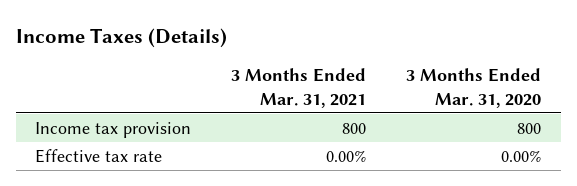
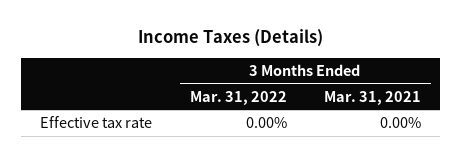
- | 3 Months Ended Mar. 31, 2021 | 3 Months Ended Mar. 31, 2020
+ | 3 Months Ended Mar. 31, 2022 | 3 Months Ended Mar. 31, 2021
- Income tax provision | 800 | 800

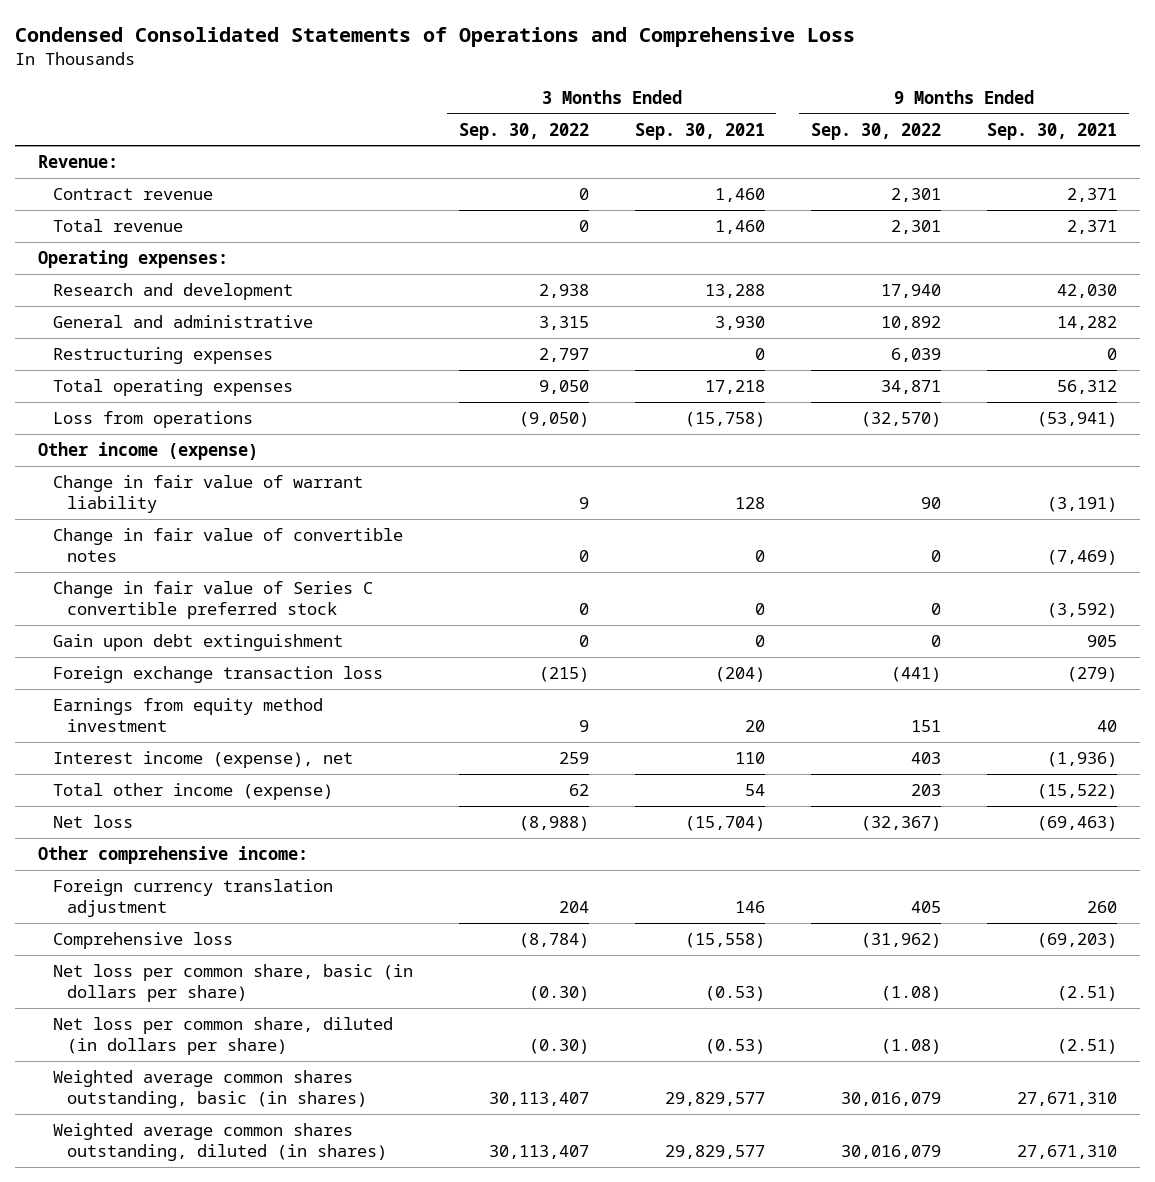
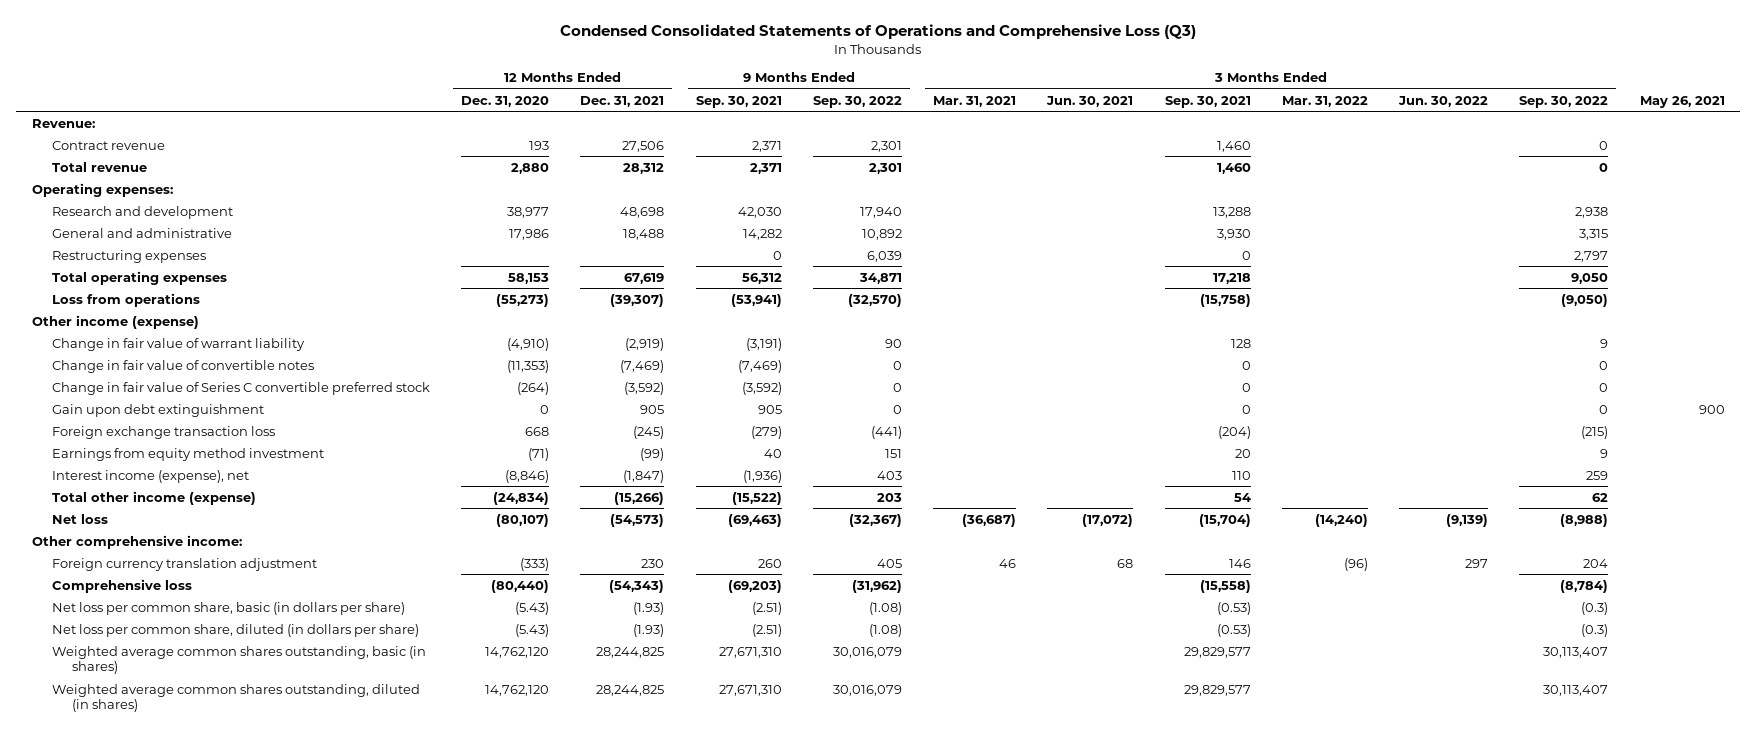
- Condensed Consolidated Statements of Operations and Comprehensive Loss
+ Condensed Consolidated Statements of Operations and Comprehensive Loss (Q3)
- | 3 Months Ended Sep. 30, 2022 | 3 Months Ended Sep. 30, 2021 | 9 Months Ended Sep. 30, 2022 | 9 Months Ended Sep. 30, 2021
+ | 12 Months Ended Dec. 31, 2020 | 12 Months Ended Dec. 31, 2021 | 9 Months Ended Sep. 30, 2021 | 9 Months Ended Sep. 30, 2022 | 3 Months Ended Mar. 31, 2021 | 3 Months Ended Jun. 30, 2021 | 3 Months Ended Sep. 30, 2021 | 3 Months Ended Mar. 31, 2022 | 3 Months Ended Jun. 30, 2022 | 3 Months Ended Sep. 30, 2022 | May 26, 2021
- Net loss per common share, basic (in dollars per share) | (0.30) | (0.53) | (1.08) | (2.51)
- Net loss per common share, diluted (in dollars per share) | (0.30) | (0.53) | (1.08) | (2.51)
+ Net loss per common share, basic (in dollars per share) | (5.43) | (1.93) | (2.51) | (1.08) | | | (0.53) | | | (0.3) |
+ Net loss per common share, diluted (in dollars per share) | (5.43) | (1.93) | (2.51) | (1.08) | | | (0.53) | | | (0.3) |

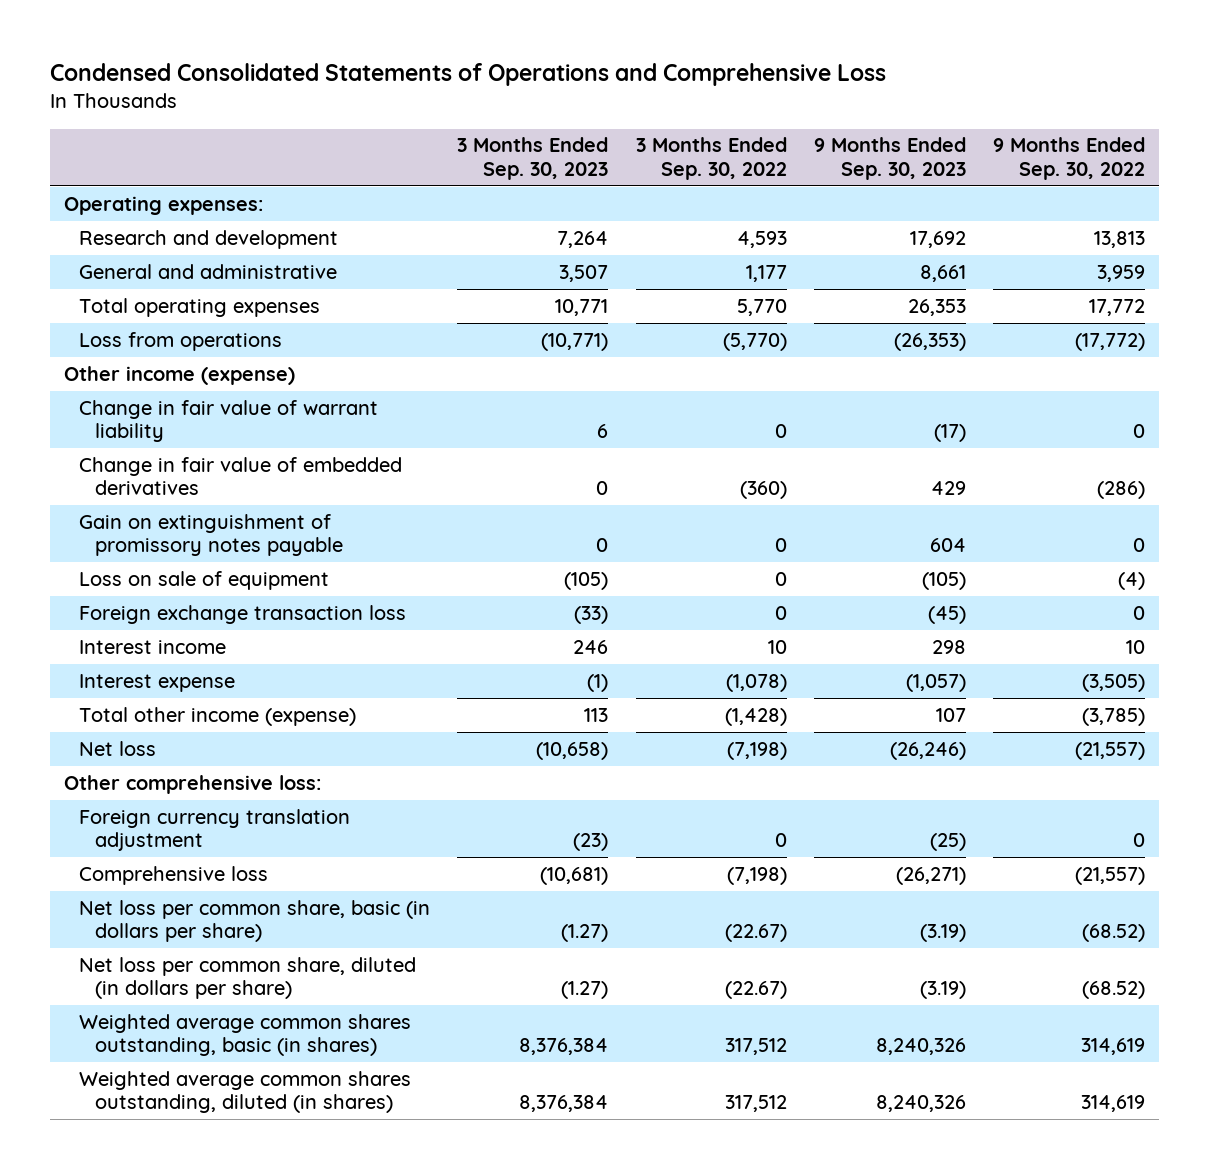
- Condensed Consolidated Statements of Operations and Comprehensive Loss (Q3)
+ Condensed Consolidated Statements of Operations and Comprehensive Loss
- | 12 Months Ended Dec. 31, 2020 | 12 Months Ended Dec. 31, 2021 | 9 Months Ended Sep. 30, 2021 | 9 Months Ended Sep. 30, 2022 | 3 Months Ended Mar. 31, 2021 | 3 Months Ended Jun. 30, 2021 | 3 Months Ended Sep. 30, 2021 | 3 Months Ended Mar. 31, 2022 | 3 Months Ended Jun. 30, 2022 | 3 Months Ended Sep. 30, 2022 | May 26, 2021
+ | 3 Months Ended Sep. 30, 2023 | 3 Months Ended Sep. 30, 2022 | 9 Months Ended Sep. 30, 2023 | 9 Months Ended Sep. 30, 2022
- Revenue:
- Contract revenue | 193 | 27,506 | 2,371 | 2,301 | | | 1,460 | | | 0 |
- Total revenue | 2,880 | 28,312 | 2,371 | 2,301 | | | 1,460 | | | 0 |
- Research and development | 38,977 | 48,698 | 42,030 | 17,940 | | | 13,288 | | | 2,938 |
- General and administrative | 17,986 | 18,488 | 14,282 | 10,892 | | | 3,930 | | | 3,315 |
- Restructuring expenses | | | 0 | 6,039 | | | 0 | | | 2,797 |
- Total operating expenses | 58,153 | 67,619 | 56,312 | 34,871 | | | 17,218 | | | 9,050 |
- Loss from operations | (55,273) | (39,307) | (53,941) | (32,570) | | | (15,758) | | | (9,050) |
+ Research and development | 7,264 | 4,593 | 17,692 | 13,813
+ General and administrative | 3,507 | 1,177 | 8,661 | 3,959
+ Total operating expenses | 10,771 | 5,770 | 26,353 | 17,772
+ Loss from operations | (10,771) | (5,770) | (26,353) | (17,772)
- Change in fair value of warrant liability | (4,910) | (2,919) | (3,191) | 90 | | | 128 | | | 9 |
- Change in fair value of convertible notes | (11,353) | (7,469) | (7,469) | 0 | | | 0 | | | 0 |
- Change in fair value of Series C convertible preferred stock | (264) | (3,592) | (3,592) | 0 | | | 0 | | | 0 |
- Gain upon debt extinguishment | 0 | 905 | 905 | 0 | | | 0 | | | 0 | 900
- Foreign exchange transaction loss | 668 | (245) | (279) | (441) | | | (204) | | | (215) |
- Earnings from equity method investment | (71) | (99) | 40 | 151 | | | 20 | | | 9 |
- Interest income (expense), net | (8,846) | (1,847) | (1,936) | 403 | | | 110 | | | 259 |
- Total other income (expense) | (24,834) | (15,266) | (15,522) | 203 | | | 54 | | | 62 |
- Net loss | (80,107) | (54,573) | (69,463) | (32,367) | (36,687) | (17,072) | (15,704) | (14,240) | (9,139) | (8,988) |
- Other comprehensive income:
- Foreign currency translation adjustment | (333) | 230 | 260 | 405 | 46 | 68 | 146 | (96) | 297 | 204 |
- Comprehensive loss | (80,440) | (54,343) | (69,203) | (31,962) | | | (15,558) | | | (8,784) |
- Net loss per common share, basic (in dollars per share) | (5.43) | (1.93) | (2.51) | (1.08) | | | (0.53) | | | (0.3) |
- Net loss per common share, diluted (in dollars per share) | (5.43) | (1.93) | (2.51) | (1.08) | | | (0.53) | | | (0.3) |
- Weighted average common shares outstanding, basic (in shares) | 14,762,120 | 28,244,825 | 27,671,310 | 30,016,079 | | | 29,829,577 | | | 30,113,407 |
- Weighted average common shares outstanding, diluted (in shares) | 14,762,120 | 28,244,825 | 27,671,310 | 30,016,079 | | | 29,829,577 | | | 30,113,407 |
+ Change in fair value of warrant liability | 6 | 0 | (17) | 0
+ Change in fair value of embedded derivatives | 0 | (360) | 429 | (286)
+ Gain on extinguishment of promissory notes payable | 0 | 0 | 604 | 0
+ Loss on sale of equipment | (105) | 0 | (105) | (4)
+ Foreign exchange transaction loss | (33) | 0 | (45) | 0
+ Interest income | 246 | 10 | 298 | 10
+ Interest expense | (1) | (1,078) | (1,057) | (3,505)
+ Total other income (expense) | 113 | (1,428) | 107 | (3,785)
+ Net loss | (10,658) | (7,198) | (26,246) | (21,557)
+ Other comprehensive loss:
+ Foreign currency translation adjustment | (23) | 0 | (25) | 0
+ Comprehensive loss | (10,681) | (7,198) | (26,271) | (21,557)
+ Net loss per common share, basic (in dollars per share) | (1.27) | (22.67) | (3.19) | (68.52)
+ Net loss per common share, diluted (in dollars per share) | (1.27) | (22.67) | (3.19) | (68.52)
+ Weighted average common shares outstanding, basic (in shares) | 8,376,384 | 317,512 | 8,240,326 | 314,619
+ Weighted average common shares outstanding, diluted (in shares) | 8,376,384 | 317,512 | 8,240,326 | 314,619

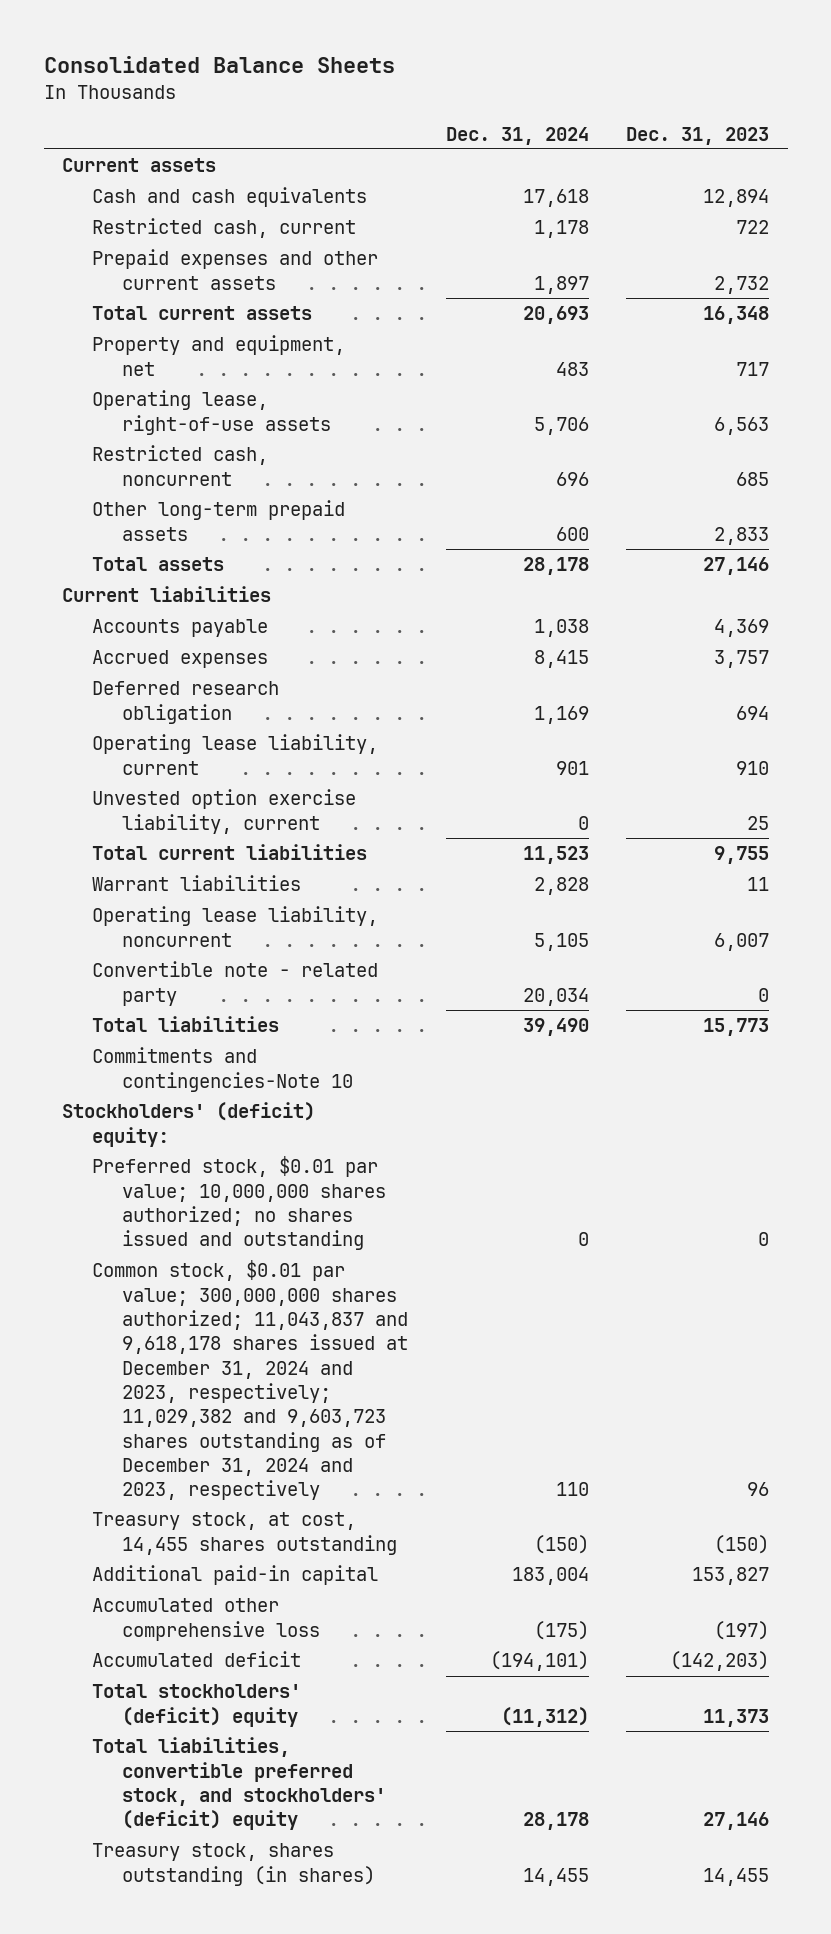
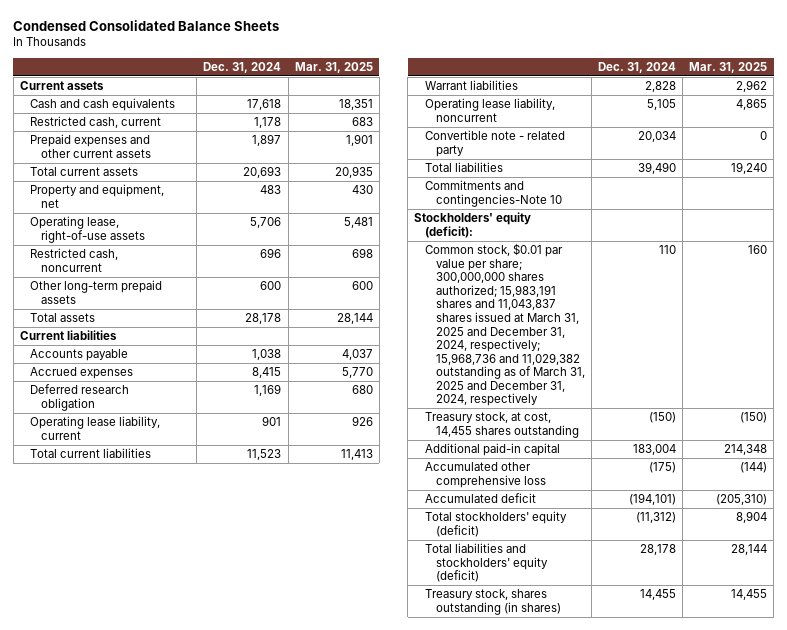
- Consolidated Balance Sheets
+ Condensed Consolidated Balance Sheets
- | Dec. 31, 2024 | Dec. 31, 2023
+ | Dec. 31, 2024 | Mar. 31, 2025
- Unvested option exercise liability, current | 0 | 25
- Stockholders' (deficit) equity:
- Preferred stock, $0.01 par value; 10,000,000 shares authorized; no shares issued and outstanding | 0 | 0
- Common stock, $0.01 par value; 300,000,000 shares authorized; 11,043,837 and 9,618,178 shares issued at December 31, 2024 and 2023, respectively; 11,029,382 and 9,603,723 shares outstanding as of December 31, 2024 and 2023, respectively | 110 | 96
+ Stockholders' equity (deficit):
+ Common stock, $0.01 par value per share; 300,000,000 shares authorized; 15,983,191 shares and 11,043,837 shares issued at March 31, 2025 and December 31, 2024, respectively; 15,968,736 and 11,029,382 outstanding as of March 31, 2025 and December 31, 2024, respectively | 110 | 160
- Total stockholders' (deficit) equity | (11,312) | 11,373
- Total liabilities, convertible preferred stock, and stockholders' (deficit) equity | 28,178 | 27,146
+ Total stockholders' equity (deficit) | (11,312) | 8,904
+ Total liabilities and stockholders' equity (deficit) | 28,178 | 28,144

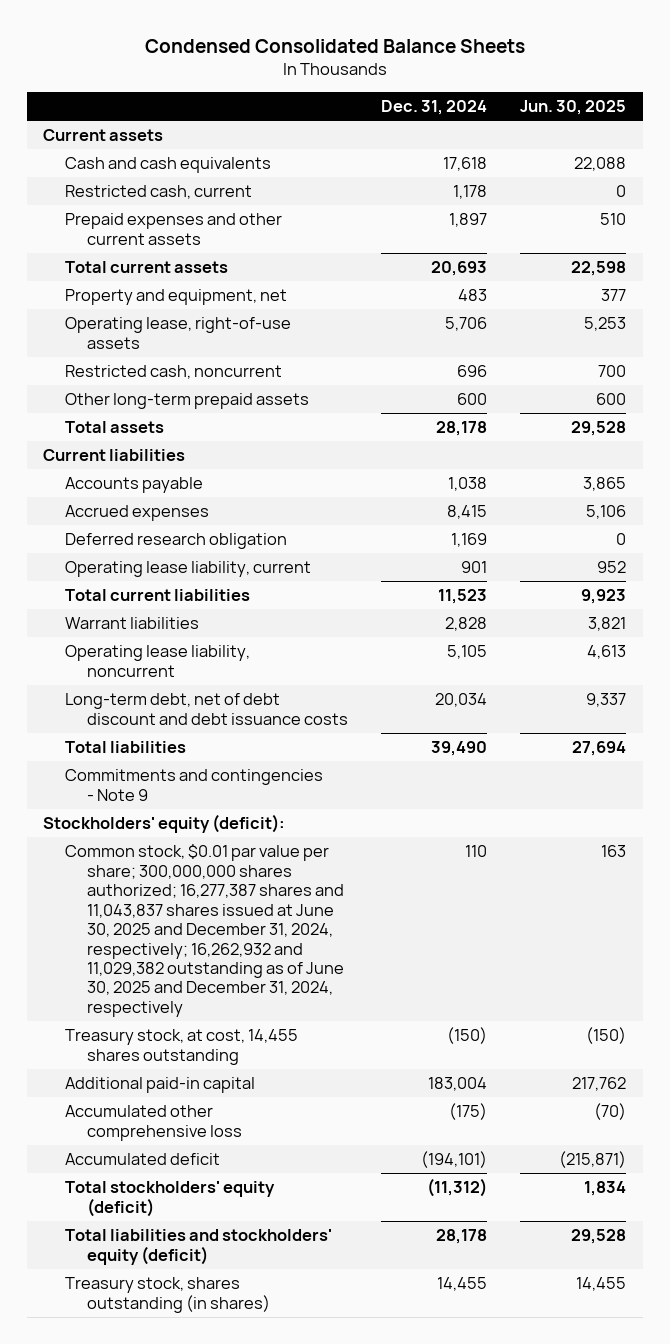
- | Dec. 31, 2024 | Mar. 31, 2025
+ | Dec. 31, 2024 | Jun. 30, 2025
- Convertible note - related party | 20,034 | 0
+ Long-term debt, net of debt discount and debt issuance costs | 20,034 | 9,337
- Commitments and contingencies-Note 10
+ Commitments and contingencies - Note 9
- Common stock, $0.01 par value per share; 300,000,000 shares authorized; 15,983,191 shares and 11,043,837 shares issued at March 31, 2025 and December 31, 2024, respectively; 15,968,736 and 11,029,382 outstanding as of March 31, 2025 and December 31, 2024, respectively | 110 | 160
+ Common stock, $0.01 par value per share; 300,000,000 shares authorized; 16,277,387 shares and 11,043,837 shares issued at June 30, 2025 and December 31, 2024, respectively; 16,262,932 and 11,029,382 outstanding as of June 30, 2025 and December 31, 2024, respectively | 110 | 163

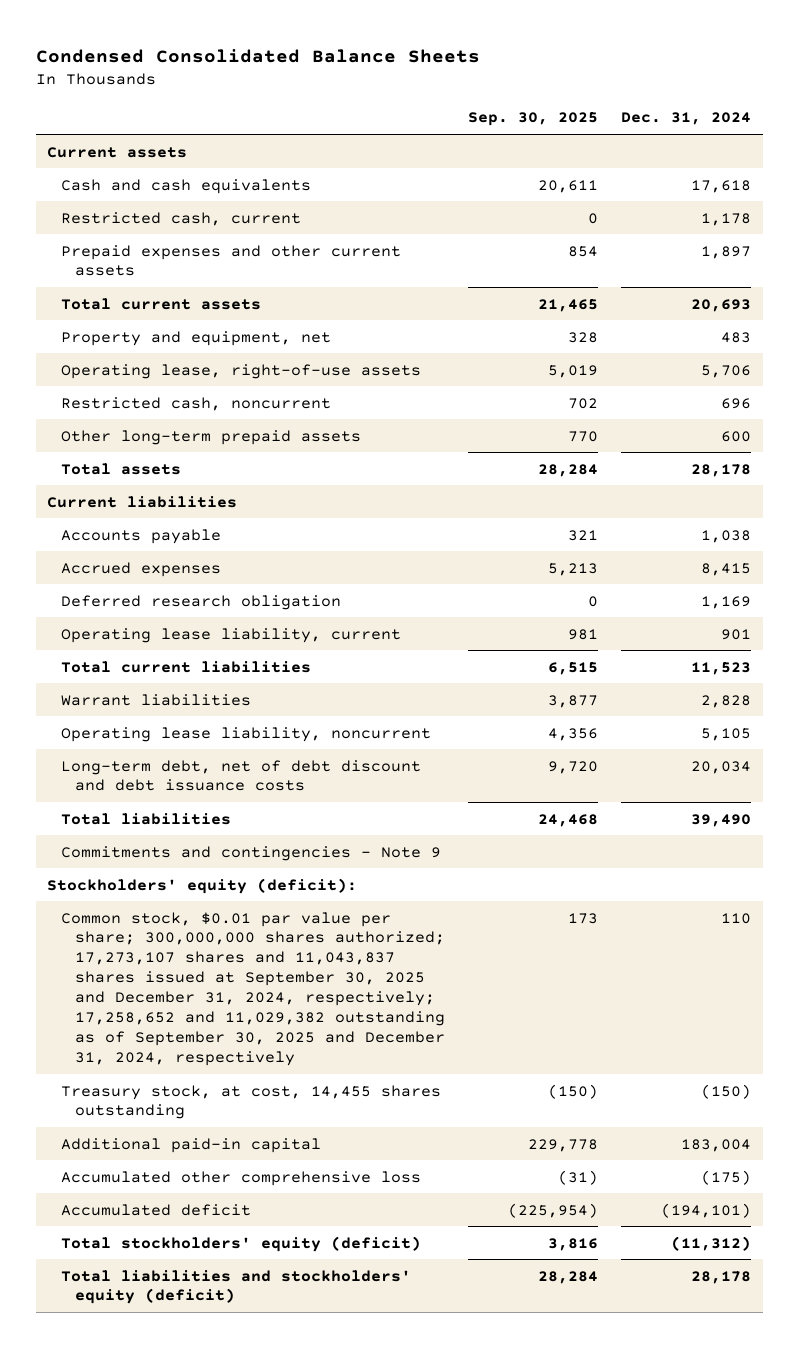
- | Dec. 31, 2024 | Jun. 30, 2025
+ | Sep. 30, 2025 | Dec. 31, 2024
- Common stock, $0.01 par value per share; 300,000,000 shares authorized; 16,277,387 shares and 11,043,837 shares issued at June 30, 2025 and December 31, 2024, respectively; 16,262,932 and 11,029,382 outstanding as of June 30, 2025 and December 31, 2024, respectively | 110 | 163
+ Common stock, $0.01 par value per share; 300,000,000 shares authorized; 17,273,107 shares and 11,043,837 shares issued at September 30, 2025 and December 31, 2024, respectively; 17,258,652 and 11,029,382 outstanding as of September 30, 2025 and December 31, 2024, respectively | 173 | 110
- Treasury stock, shares outstanding (in shares) | 14,455 | 14,455

